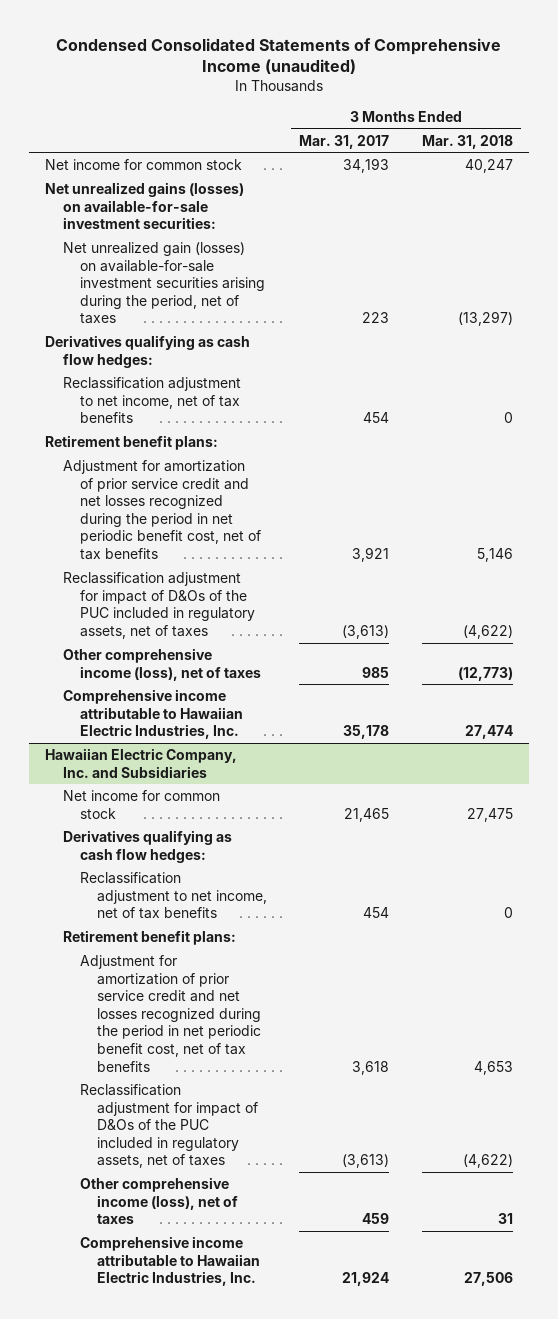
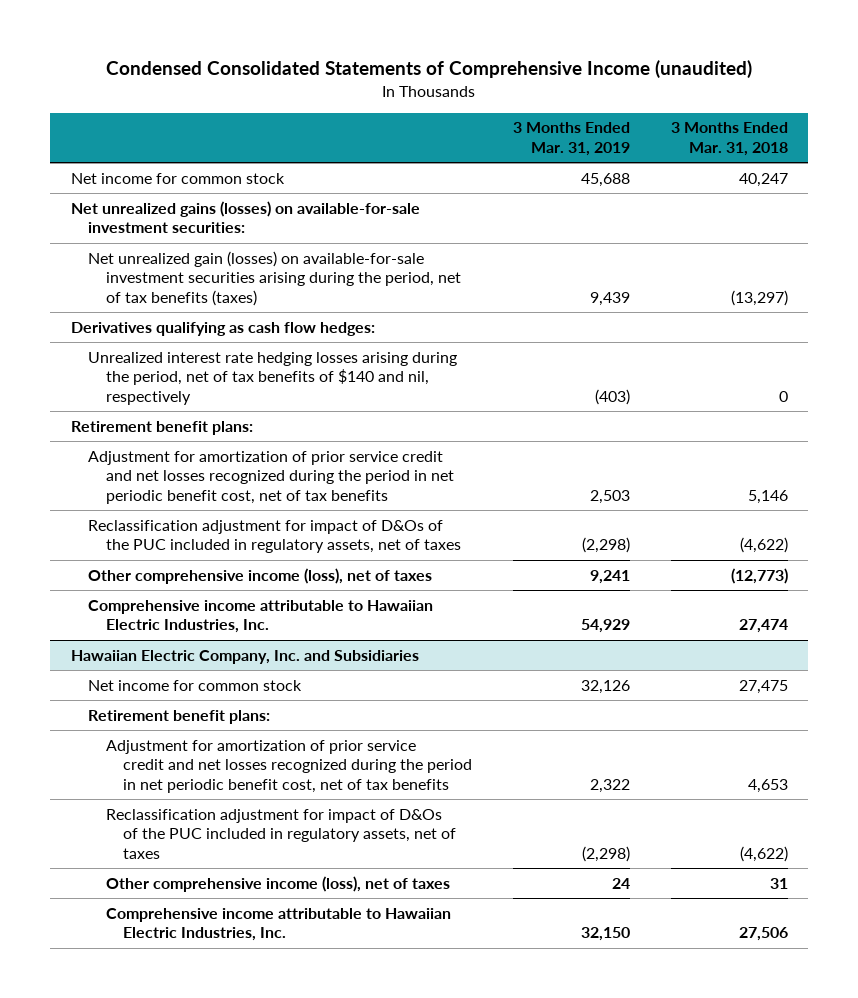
- | 3 Months Ended Mar. 31, 2017 | 3 Months Ended Mar. 31, 2018
+ | 3 Months Ended Mar. 31, 2019 | 3 Months Ended Mar. 31, 2018
- Net unrealized gain (losses) on available-for-sale investment securities arising during the period, net of taxes | 223 | (13,297)
+ Net unrealized gain (losses) on available-for-sale investment securities arising during the period, net of tax benefits (taxes) | 9,439 | (13,297)
- Reclassification adjustment to net income, net of tax benefits | 454 | 0
+ Unrealized interest rate hedging losses arising during the period, net of tax benefits of $140 and nil, respectively | (403) | 0
@ Hawaiian Electric Company, Inc. and Subsidiaries
- Derivatives qualifying as cash flow hedges:
- Reclassification adjustment to net income, net of tax benefits | 454 | 0

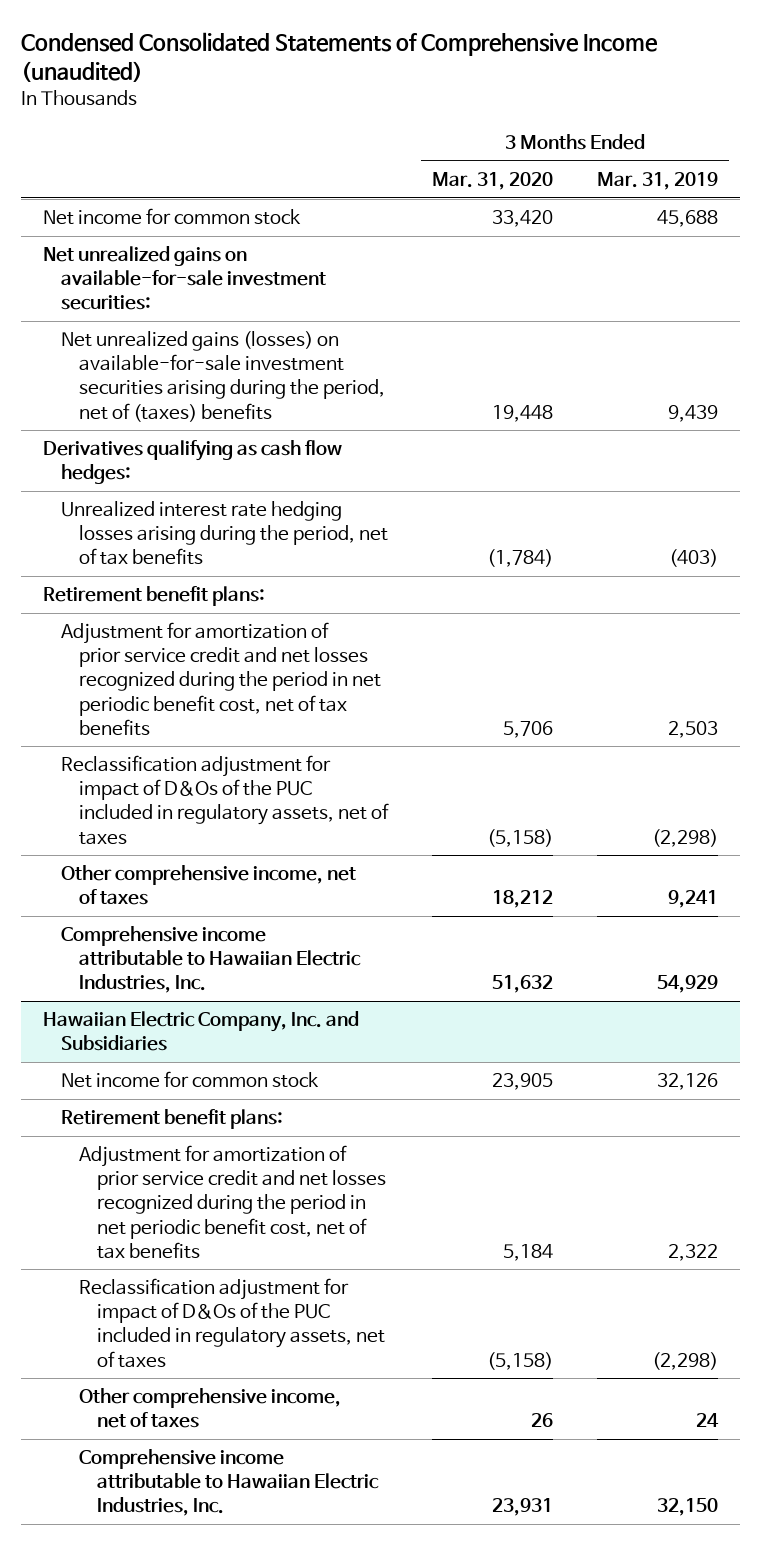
- | 3 Months Ended Mar. 31, 2019 | 3 Months Ended Mar. 31, 2018
+ | 3 Months Ended Mar. 31, 2020 | 3 Months Ended Mar. 31, 2019
- Net unrealized gains (losses) on available-for-sale investment securities:
- Net unrealized gain (losses) on available-for-sale investment securities arising during the period, net of tax benefits (taxes) | 9,439 | (13,297)
+ Net unrealized gains on available-for-sale investment securities:
+ Net unrealized gains (losses) on available-for-sale investment securities arising during the period, net of (taxes) benefits | 19,448 | 9,439
- Unrealized interest rate hedging losses arising during the period, net of tax benefits of $140 and nil, respectively | (403) | 0
+ Unrealized interest rate hedging losses arising during the period, net of tax benefits | (1,784) | (403)
- Other comprehensive income (loss), net of taxes | 9,241 | (12,773)
+ Other comprehensive income, net of taxes | 18,212 | 9,241
@ Hawaiian Electric Company, Inc. and Subsidiaries
- Other comprehensive income (loss), net of taxes | 24 | 31
+ Other comprehensive income, net of taxes | 26 | 24

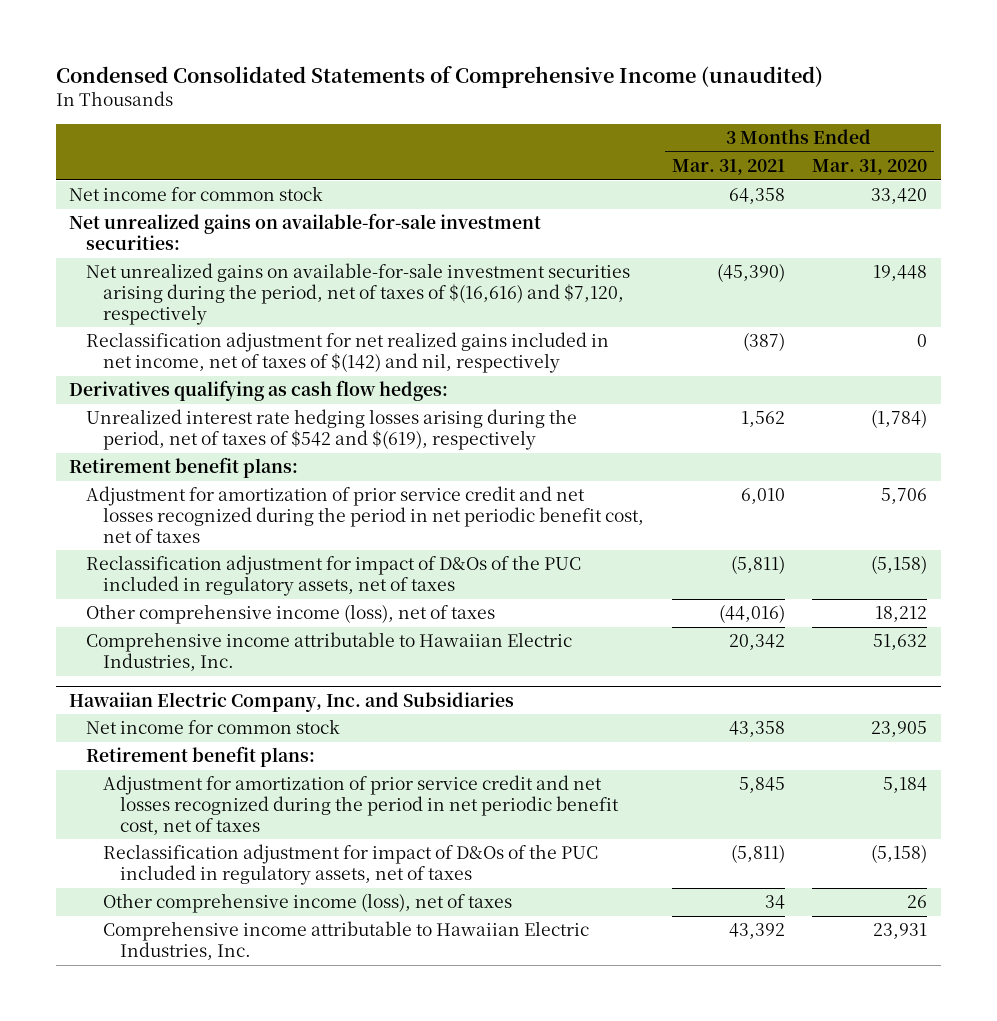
- | 3 Months Ended Mar. 31, 2020 | 3 Months Ended Mar. 31, 2019
+ | 3 Months Ended Mar. 31, 2021 | 3 Months Ended Mar. 31, 2020
- Net unrealized gains (losses) on available-for-sale investment securities arising during the period, net of (taxes) benefits | 19,448 | 9,439
+ Net unrealized gains on available-for-sale investment securities arising during the period, net of taxes of $(16,616) and $7,120, respectively | (45,390) | 19,448
+ Reclassification adjustment for net realized gains included in net income, net of taxes of $(142) and nil, respectively | (387) | 0
- Unrealized interest rate hedging losses arising during the period, net of tax benefits | (1,784) | (403)
+ Unrealized interest rate hedging losses arising during the period, net of taxes of $542 and $(619), respectively | 1,562 | (1,784)
- Adjustment for amortization of prior service credit and net losses recognized during the period in net periodic benefit cost, net of tax benefits | 5,706 | 2,503
+ Adjustment for amortization of prior service credit and net losses recognized during the period in net periodic benefit cost, net of taxes | 6,010 | 5,706
- Other comprehensive income, net of taxes | 18,212 | 9,241
+ Other comprehensive income (loss), net of taxes | (44,016) | 18,212
@ Hawaiian Electric Company, Inc. and Subsidiaries
- Adjustment for amortization of prior service credit and net losses recognized during the period in net periodic benefit cost, net of tax benefits | 5,184 | 2,322
+ Adjustment for amortization of prior service credit and net losses recognized during the period in net periodic benefit cost, net of taxes | 5,845 | 5,184
- Other comprehensive income, net of taxes | 26 | 24
+ Other comprehensive income (loss), net of taxes | 34 | 26

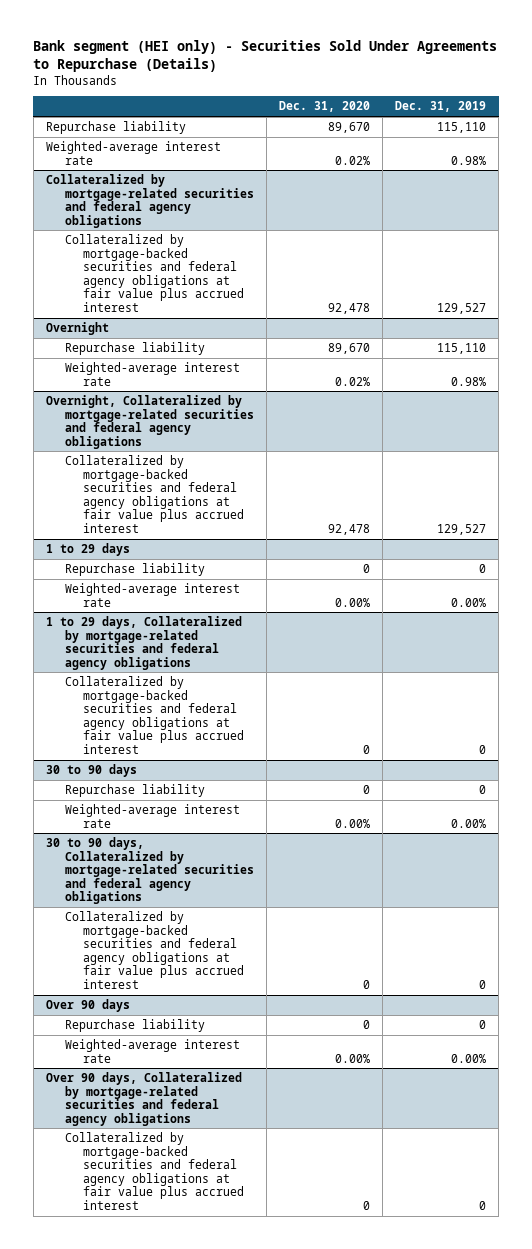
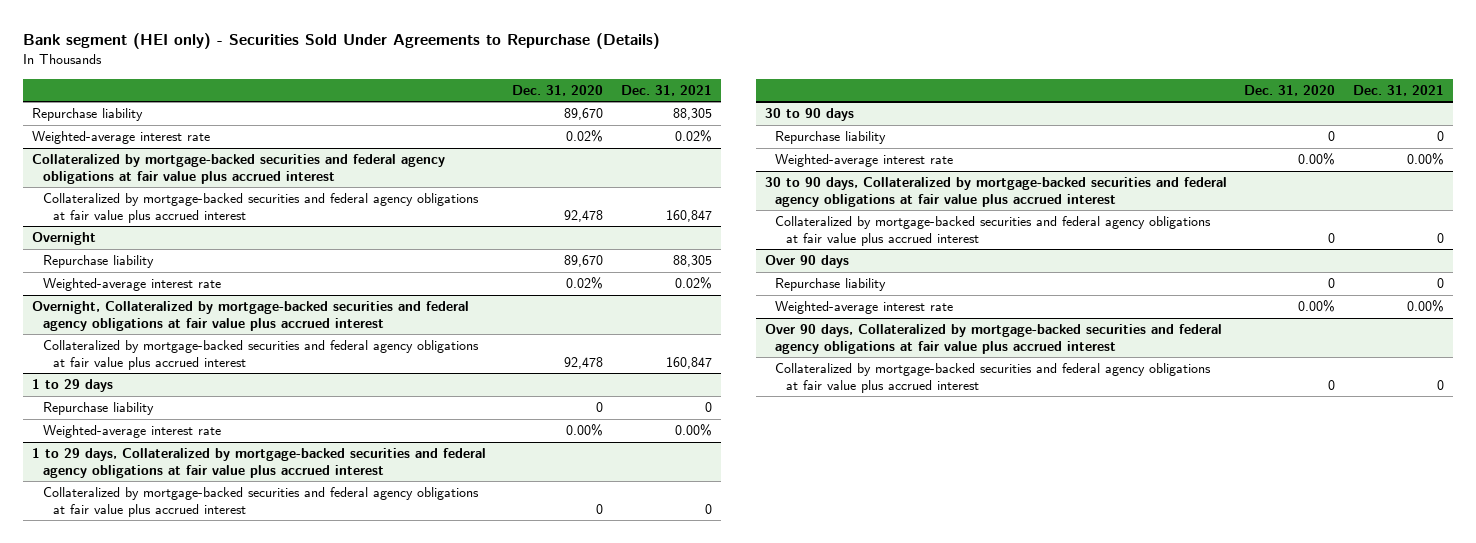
- | Dec. 31, 2020 | Dec. 31, 2019
+ | Dec. 31, 2020 | Dec. 31, 2021
- Collateralized by mortgage-related securities and federal agency obligations
+ Collateralized by mortgage-backed securities and federal agency obligations at fair value plus accrued interest
- Overnight, Collateralized by mortgage-related securities and federal agency obligations
+ Overnight, Collateralized by mortgage-backed securities and federal agency obligations at fair value plus accrued interest
- 1 to 29 days, Collateralized by mortgage-related securities and federal agency obligations
+ 1 to 29 days, Collateralized by mortgage-backed securities and federal agency obligations at fair value plus accrued interest
- 30 to 90 days, Collateralized by mortgage-related securities and federal agency obligations
+ 30 to 90 days, Collateralized by mortgage-backed securities and federal agency obligations at fair value plus accrued interest
- Over 90 days, Collateralized by mortgage-related securities and federal agency obligations
+ Over 90 days, Collateralized by mortgage-backed securities and federal agency obligations at fair value plus accrued interest

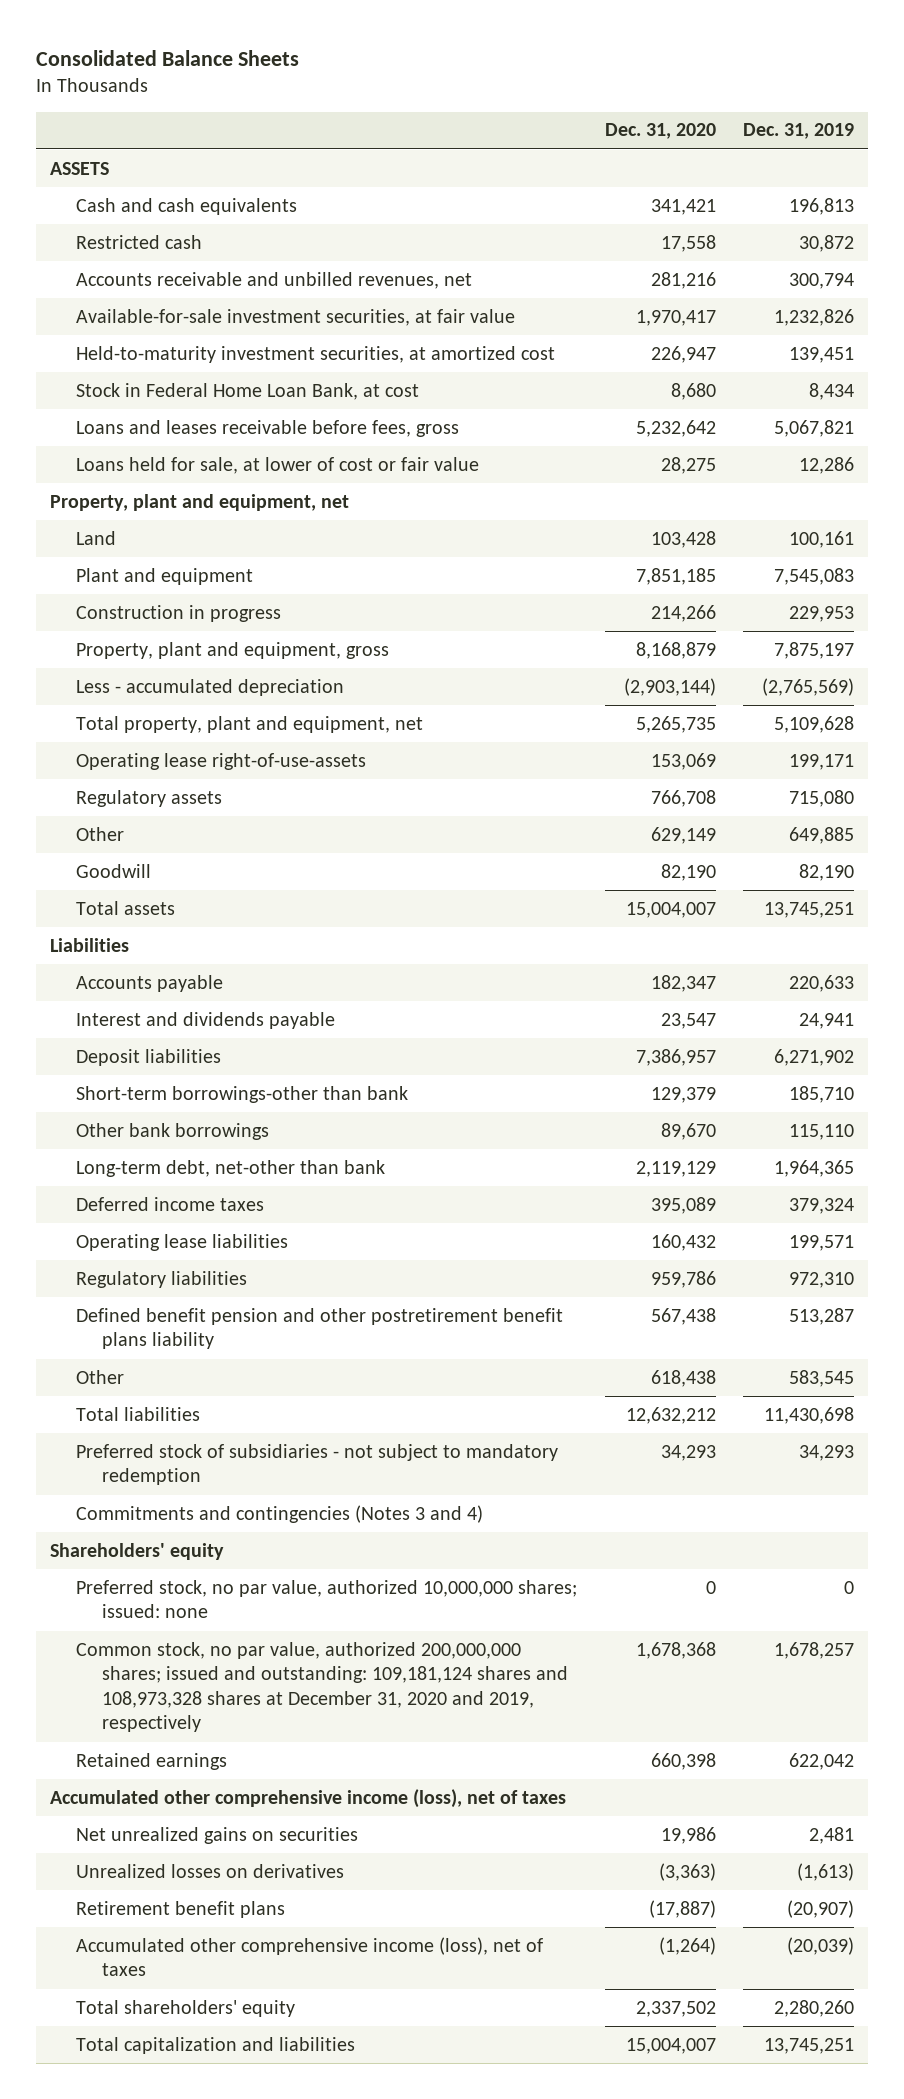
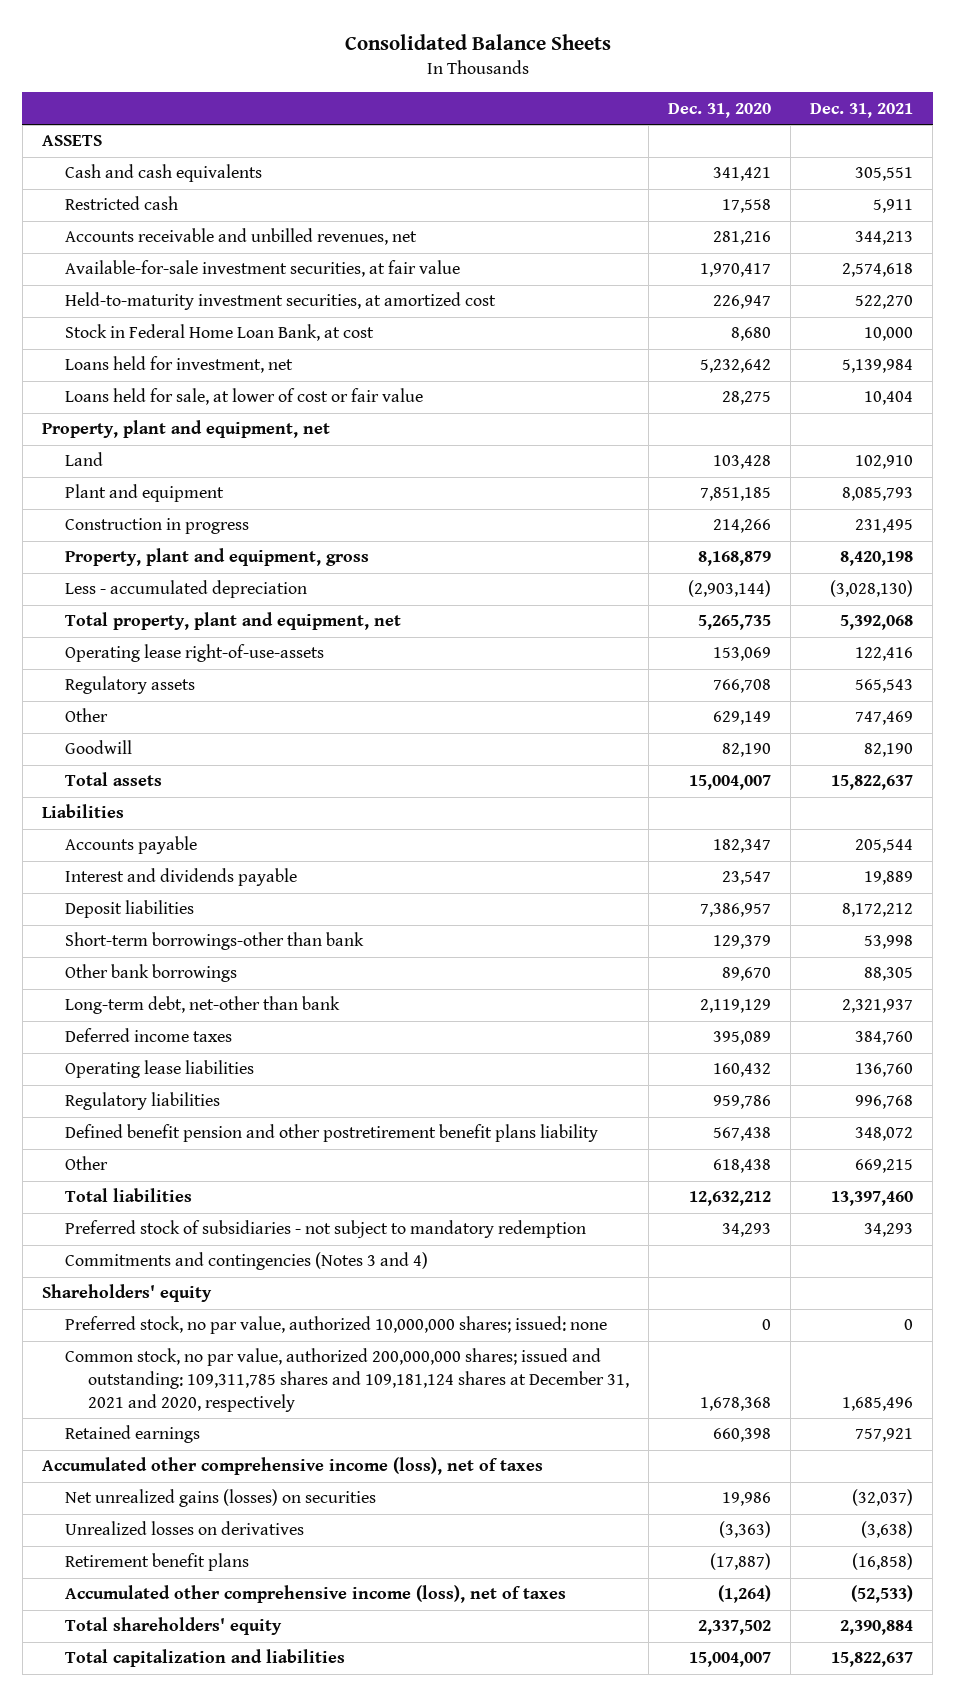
- | Dec. 31, 2020 | Dec. 31, 2019
+ | Dec. 31, 2020 | Dec. 31, 2021
- Loans and leases receivable before fees, gross | 5,232,642 | 5,067,821
+ Loans held for investment, net | 5,232,642 | 5,139,984
- Common stock, no par value, authorized 200,000,000 shares; issued and outstanding: 109,181,124 shares and 108,973,328 shares at December 31, 2020 and 2019, respectively | 1,678,368 | 1,678,257
+ Common stock, no par value, authorized 200,000,000 shares; issued and outstanding: 109,311,785 shares and 109,181,124 shares at December 31, 2021 and 2020, respectively | 1,678,368 | 1,685,496
- Net unrealized gains on securities | 19,986 | 2,481
+ Net unrealized gains (losses) on securities | 19,986 | (32,037)

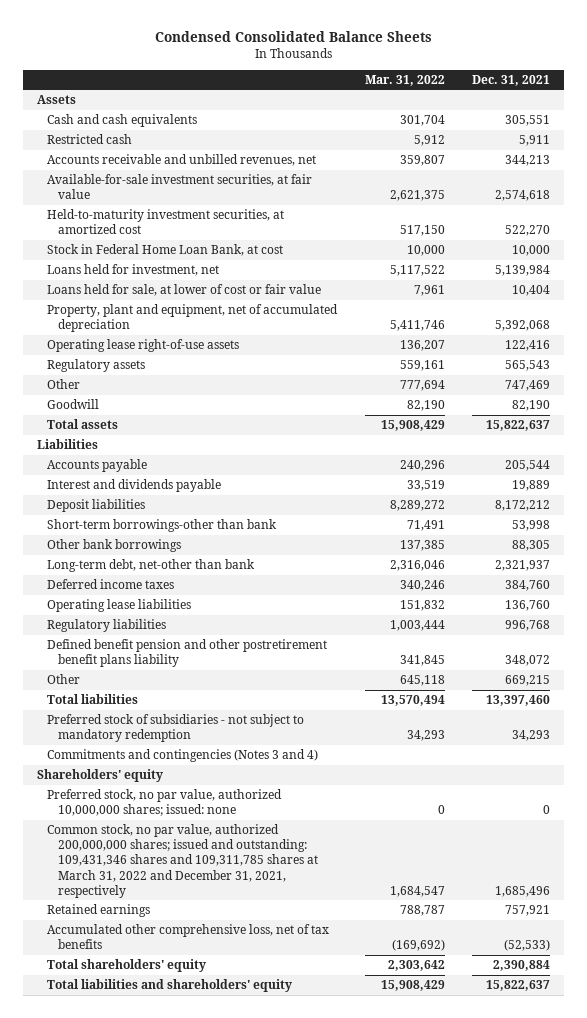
- Consolidated Balance Sheets
+ Condensed Consolidated Balance Sheets
- | Dec. 31, 2020 | Dec. 31, 2021
+ | Mar. 31, 2022 | Dec. 31, 2021
- ASSETS
+ Assets
- Property, plant and equipment, net
- Land | 103,428 | 102,910
- Plant and equipment | 7,851,185 | 8,085,793
- Construction in progress | 214,266 | 231,495
- Property, plant and equipment, gross | 8,168,879 | 8,420,198
- Less - accumulated depreciation | (2,903,144) | (3,028,130)
- Total property, plant and equipment, net | 5,265,735 | 5,392,068
- Operating lease right-of-use-assets | 153,069 | 122,416
+ Property, plant and equipment, net of accumulated depreciation | 5,411,746 | 5,392,068
+ Operating lease right-of-use assets | 136,207 | 122,416
- Common stock, no par value, authorized 200,000,000 shares; issued and outstanding: 109,311,785 shares and 109,181,124 shares at December 31, 2021 and 2020, respectively | 1,678,368 | 1,685,496
+ Common stock, no par value, authorized 200,000,000 shares; issued and outstanding: 109,431,346 shares and 109,311,785 shares at March 31, 2022 and December 31, 2021, respectively | 1,684,547 | 1,685,496
- Accumulated other comprehensive income (loss), net of taxes
- Net unrealized gains (losses) on securities | 19,986 | (32,037)
- Unrealized losses on derivatives | (3,363) | (3,638)
- Retirement benefit plans | (17,887) | (16,858)
- Accumulated other comprehensive income (loss), net of taxes | (1,264) | (52,533)
+ Accumulated other comprehensive loss, net of tax benefits | (169,692) | (52,533)
- Total capitalization and liabilities | 15,004,007 | 15,822,637
+ Total liabilities and shareholders' equity | 15,908,429 | 15,822,637

